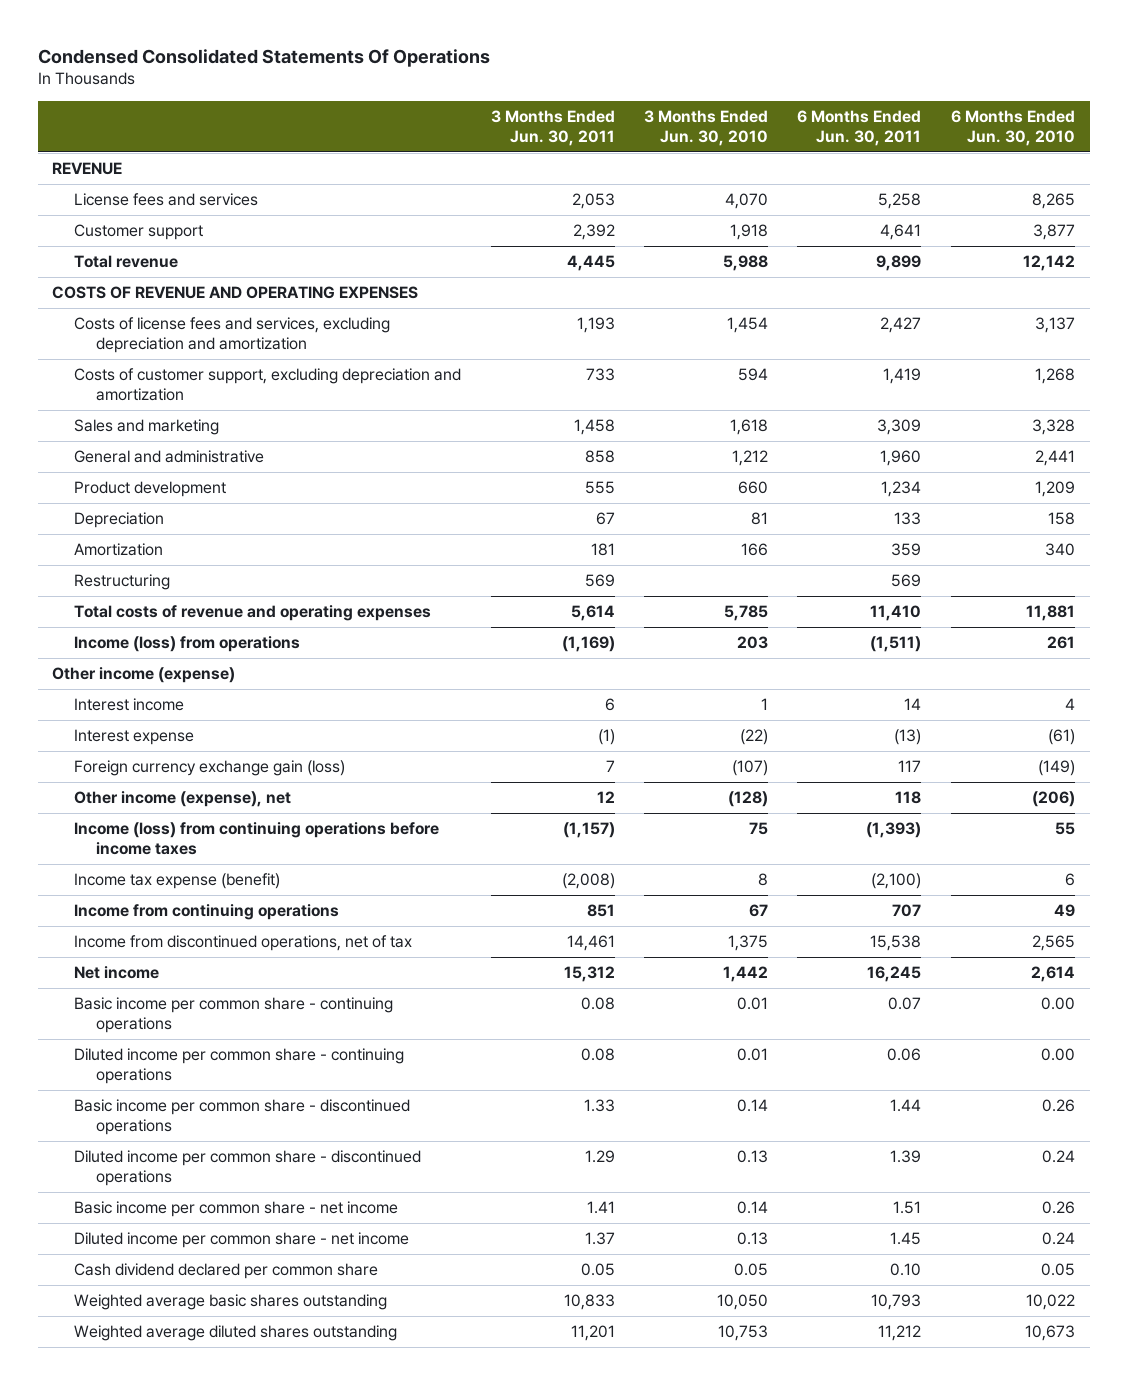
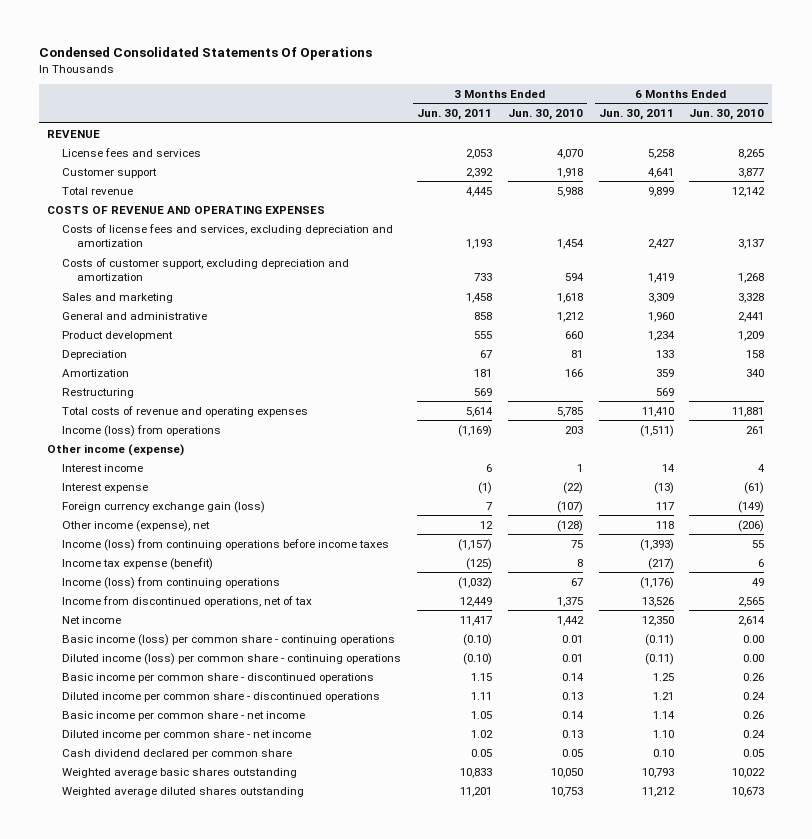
- Income tax expense (benefit) | (2,008) | 8 | (2,100) | 6
- Income from continuing operations | 851 | 67 | 707 | 49
- Income from discontinued operations, net of tax | 14,461 | 1,375 | 15,538 | 2,565
- Net income | 15,312 | 1,442 | 16,245 | 2,614
- Basic income per common share - continuing operations | 0.08 | 0.01 | 0.07 | 0.00
- Diluted income per common share - continuing operations | 0.08 | 0.01 | 0.06 | 0.00
- Basic income per common share - discontinued operations | 1.33 | 0.14 | 1.44 | 0.26
- Diluted income per common share - discontinued operations | 1.29 | 0.13 | 1.39 | 0.24
- Basic income per common share - net income | 1.41 | 0.14 | 1.51 | 0.26
- Diluted income per common share - net income | 1.37 | 0.13 | 1.45 | 0.24
+ Income tax expense (benefit) | (125) | 8 | (217) | 6
+ Income (loss) from continuing operations | (1,032) | 67 | (1,176) | 49
+ Income from discontinued operations, net of tax | 12,449 | 1,375 | 13,526 | 2,565
+ Net income | 11,417 | 1,442 | 12,350 | 2,614
+ Basic income (loss) per common share - continuing operations | (0.10) | 0.01 | (0.11) | 0.00
+ Diluted income (loss) per common share - continuing operations | (0.10) | 0.01 | (0.11) | 0.00
+ Basic income per common share - discontinued operations | 1.15 | 0.14 | 1.25 | 0.26
+ Diluted income per common share - discontinued operations | 1.11 | 0.13 | 1.21 | 0.24
+ Basic income per common share - net income | 1.05 | 0.14 | 1.14 | 0.26
+ Diluted income per common share - net income | 1.02 | 0.13 | 1.10 | 0.24

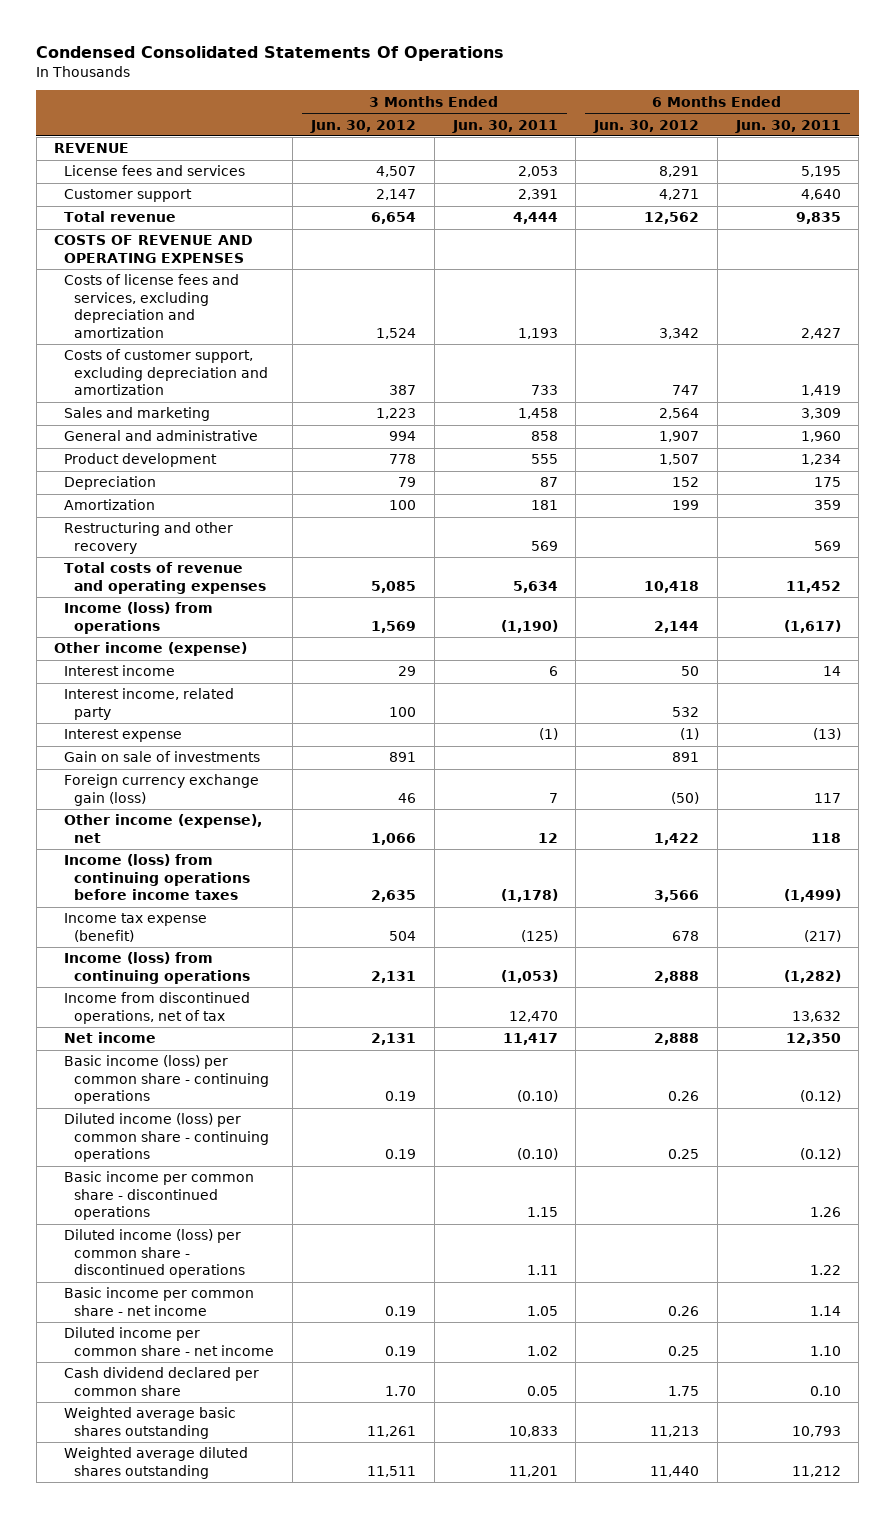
- | 3 Months Ended Jun. 30, 2011 | 3 Months Ended Jun. 30, 2010 | 6 Months Ended Jun. 30, 2011 | 6 Months Ended Jun. 30, 2010
+ | 3 Months Ended Jun. 30, 2012 | 3 Months Ended Jun. 30, 2011 | 6 Months Ended Jun. 30, 2012 | 6 Months Ended Jun. 30, 2011
- License fees and services | 2,053 | 4,070 | 5,258 | 8,265
- Customer support | 2,392 | 1,918 | 4,641 | 3,877
- Total revenue | 4,445 | 5,988 | 9,899 | 12,142
+ License fees and services | 4,507 | 2,053 | 8,291 | 5,195
+ Customer support | 2,147 | 2,391 | 4,271 | 4,640
+ Total revenue | 6,654 | 4,444 | 12,562 | 9,835
- Depreciation | 67 | 81 | 133 | 158
+ Depreciation | 79 | 87 | 152 | 175
- Restructuring | 569 | | 569 |
- Total costs of revenue and operating expenses | 5,614 | 5,785 | 11,410 | 11,881
- Income (loss) from operations | (1,169) | 203 | (1,511) | 261
+ Restructuring and other recovery | | 569 | | 569
+ Total costs of revenue and operating expenses | 5,085 | 5,634 | 10,418 | 11,452
+ Income (loss) from operations | 1,569 | (1,190) | 2,144 | (1,617)
+ Interest income, related party | 100 | | 532 |
+ Gain on sale of investments | 891 | | 891 |
- Income (loss) from continuing operations before income taxes | (1,157) | 75 | (1,393) | 55
+ Income (loss) from continuing operations before income taxes | 2,635 | (1,178) | 3,566 | (1,499)
- Income (loss) from continuing operations | (1,032) | 67 | (1,176) | 49
- Income from discontinued operations, net of tax | 12,449 | 1,375 | 13,526 | 2,565
+ Income (loss) from continuing operations | 2,131 | (1,053) | 2,888 | (1,282)
+ Income from discontinued operations, net of tax | | 12,470 | | 13,632
- Basic income (loss) per common share - continuing operations | (0.10) | 0.01 | (0.11) | 0.00
- Diluted income (loss) per common share - continuing operations | (0.10) | 0.01 | (0.11) | 0.00
- Basic income per common share - discontinued operations | 1.15 | 0.14 | 1.25 | 0.26
- Diluted income per common share - discontinued operations | 1.11 | 0.13 | 1.21 | 0.24
+ Basic income (loss) per common share - continuing operations | 0.19 | (0.10) | 0.26 | (0.12)
+ Diluted income (loss) per common share - continuing operations | 0.19 | (0.10) | 0.25 | (0.12)
+ Basic income per common share - discontinued operations | | 1.15 | | 1.26
+ Diluted income (loss) per common share - discontinued operations | | 1.11 | | 1.22

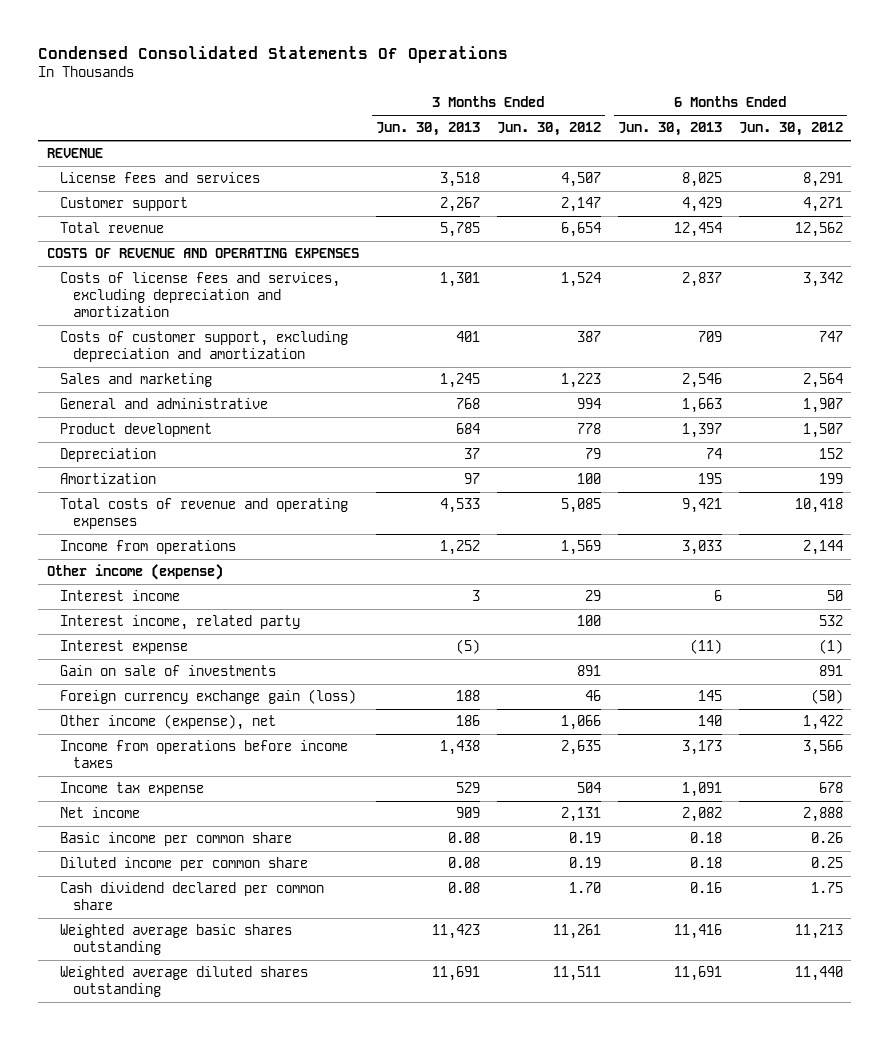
- | 3 Months Ended Jun. 30, 2012 | 3 Months Ended Jun. 30, 2011 | 6 Months Ended Jun. 30, 2012 | 6 Months Ended Jun. 30, 2011
+ | 3 Months Ended Jun. 30, 2013 | 3 Months Ended Jun. 30, 2012 | 6 Months Ended Jun. 30, 2013 | 6 Months Ended Jun. 30, 2012
- Restructuring and other recovery | | 569 | | 569
- Income (loss) from operations | 1,569 | (1,190) | 2,144 | (1,617)
+ Income from operations | 1,252 | 1,569 | 3,033 | 2,144
- Income (loss) from continuing operations before income taxes | 2,635 | (1,178) | 3,566 | (1,499)
- Income tax expense (benefit) | 504 | (125) | 678 | (217)
- Income (loss) from continuing operations | 2,131 | (1,053) | 2,888 | (1,282)
- Income from discontinued operations, net of tax | | 12,470 | | 13,632
+ Income from operations before income taxes | 1,438 | 2,635 | 3,173 | 3,566
+ Income tax expense | 529 | 504 | 1,091 | 678
- Basic income (loss) per common share - continuing operations | 0.19 | (0.10) | 0.26 | (0.12)
- Diluted income (loss) per common share - continuing operations | 0.19 | (0.10) | 0.25 | (0.12)
- Basic income per common share - discontinued operations | | 1.15 | | 1.26
- Diluted income (loss) per common share - discontinued operations | | 1.11 | | 1.22
- Basic income per common share - net income | 0.19 | 1.05 | 0.26 | 1.14
- Diluted income per common share - net income | 0.19 | 1.02 | 0.25 | 1.10
+ Basic income per common share | 0.08 | 0.19 | 0.18 | 0.26
+ Diluted income per common share | 0.08 | 0.19 | 0.18 | 0.25

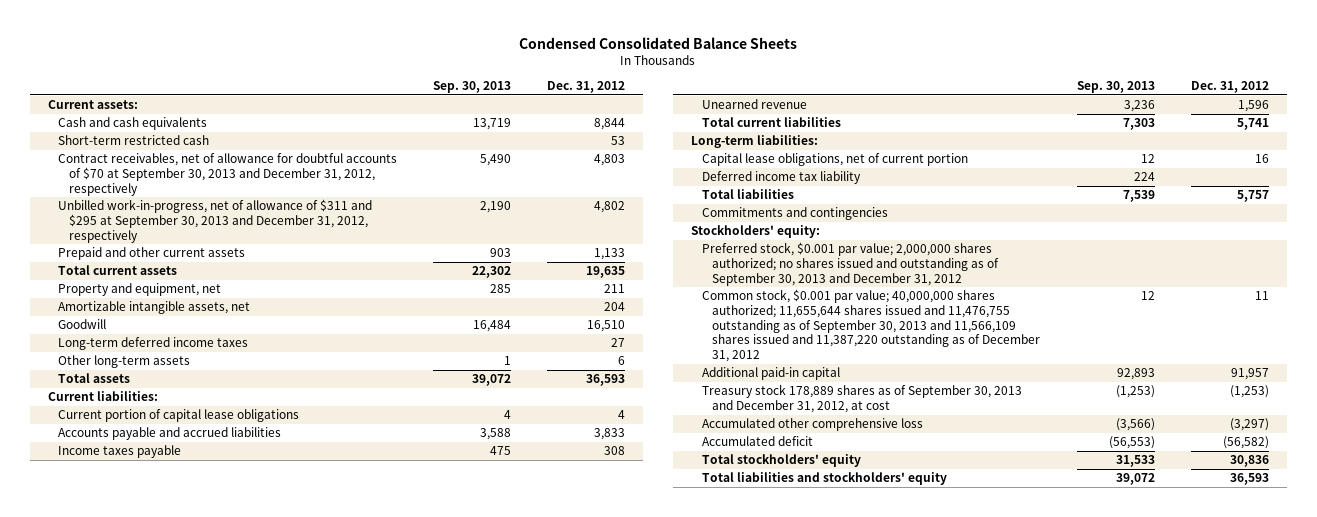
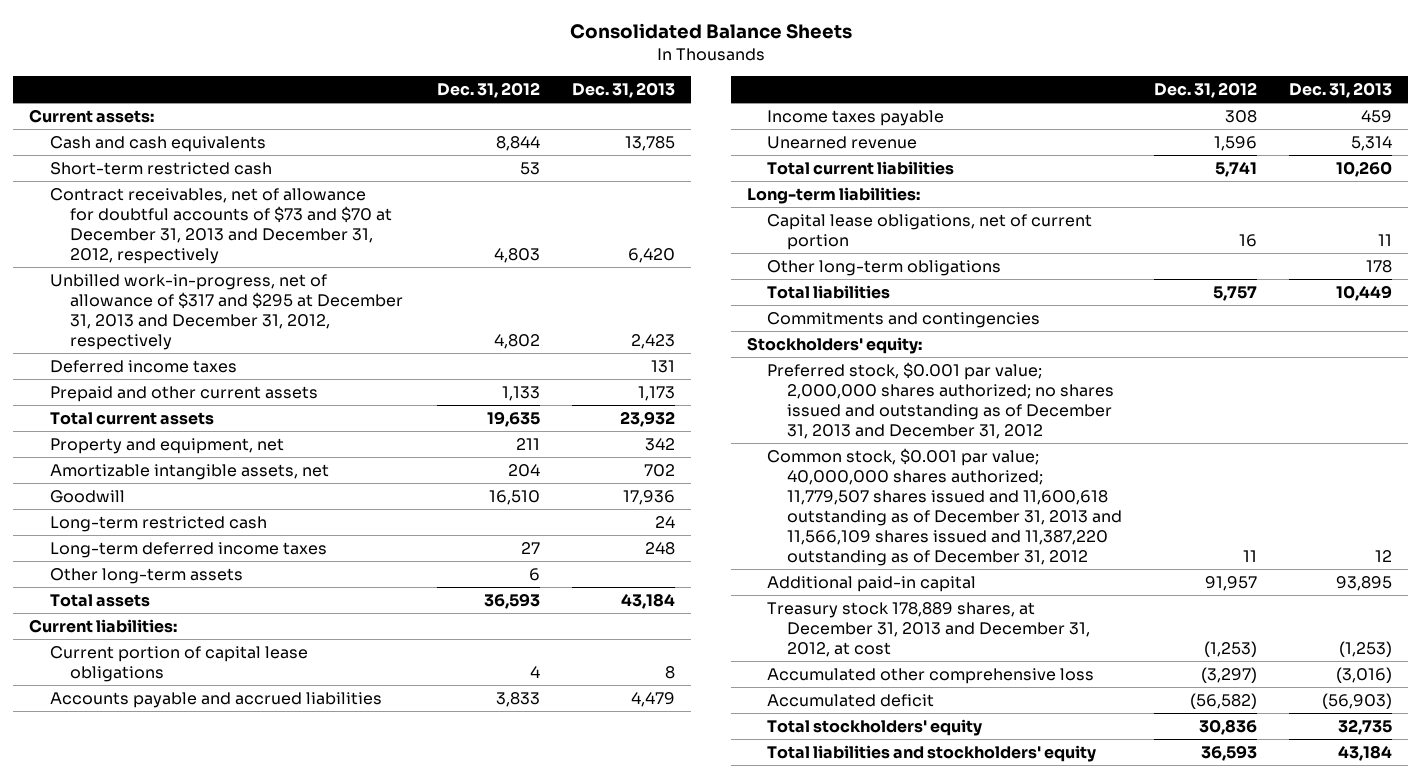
- Condensed Consolidated Balance Sheets
+ Consolidated Balance Sheets
- | Sep. 30, 2013 | Dec. 31, 2012
+ | Dec. 31, 2012 | Dec. 31, 2013
- Contract receivables, net of allowance for doubtful accounts of $70 at September 30, 2013 and December 31, 2012, respectively | 5,490 | 4,803
- Unbilled work-in-progress, net of allowance of $311 and $295 at September 30, 2013 and December 31, 2012, respectively | 2,190 | 4,802
+ Contract receivables, net of allowance for doubtful accounts of $73 and $70 at December 31, 2013 and December 31, 2012, respectively | 4,803 | 6,420
+ Unbilled work-in-progress, net of allowance of $317 and $295 at December 31, 2013 and December 31, 2012, respectively | 4,802 | 2,423
+ Deferred income taxes | | 131
+ Long-term restricted cash | | 24
- Deferred income tax liability | 224 |
+ Other long-term obligations | | 178
- Preferred stock, $0.001 par value; 2,000,000 shares authorized; no shares issued and outstanding as of September 30, 2013 and December 31, 2012
- Common stock, $0.001 par value; 40,000,000 shares authorized; 11,655,644 shares issued and 11,476,755 outstanding as of September 30, 2013 and 11,566,109 shares issued and 11,387,220 outstanding as of December 31, 2012 | 12 | 11
+ Preferred stock, $0.001 par value; 2,000,000 shares authorized; no shares issued and outstanding as of December 31, 2013 and December 31, 2012
+ Common stock, $0.001 par value; 40,000,000 shares authorized; 11,779,507 shares issued and 11,600,618 outstanding as of December 31, 2013 and 11,566,109 shares issued and 11,387,220 outstanding as of December 31, 2012 | 11 | 12
- Treasury stock 178,889 shares as of September 30, 2013 and December 31, 2012, at cost | (1,253) | (1,253)
+ Treasury stock 178,889 shares, at December 31, 2013 and December 31, 2012, at cost | (1,253) | (1,253)

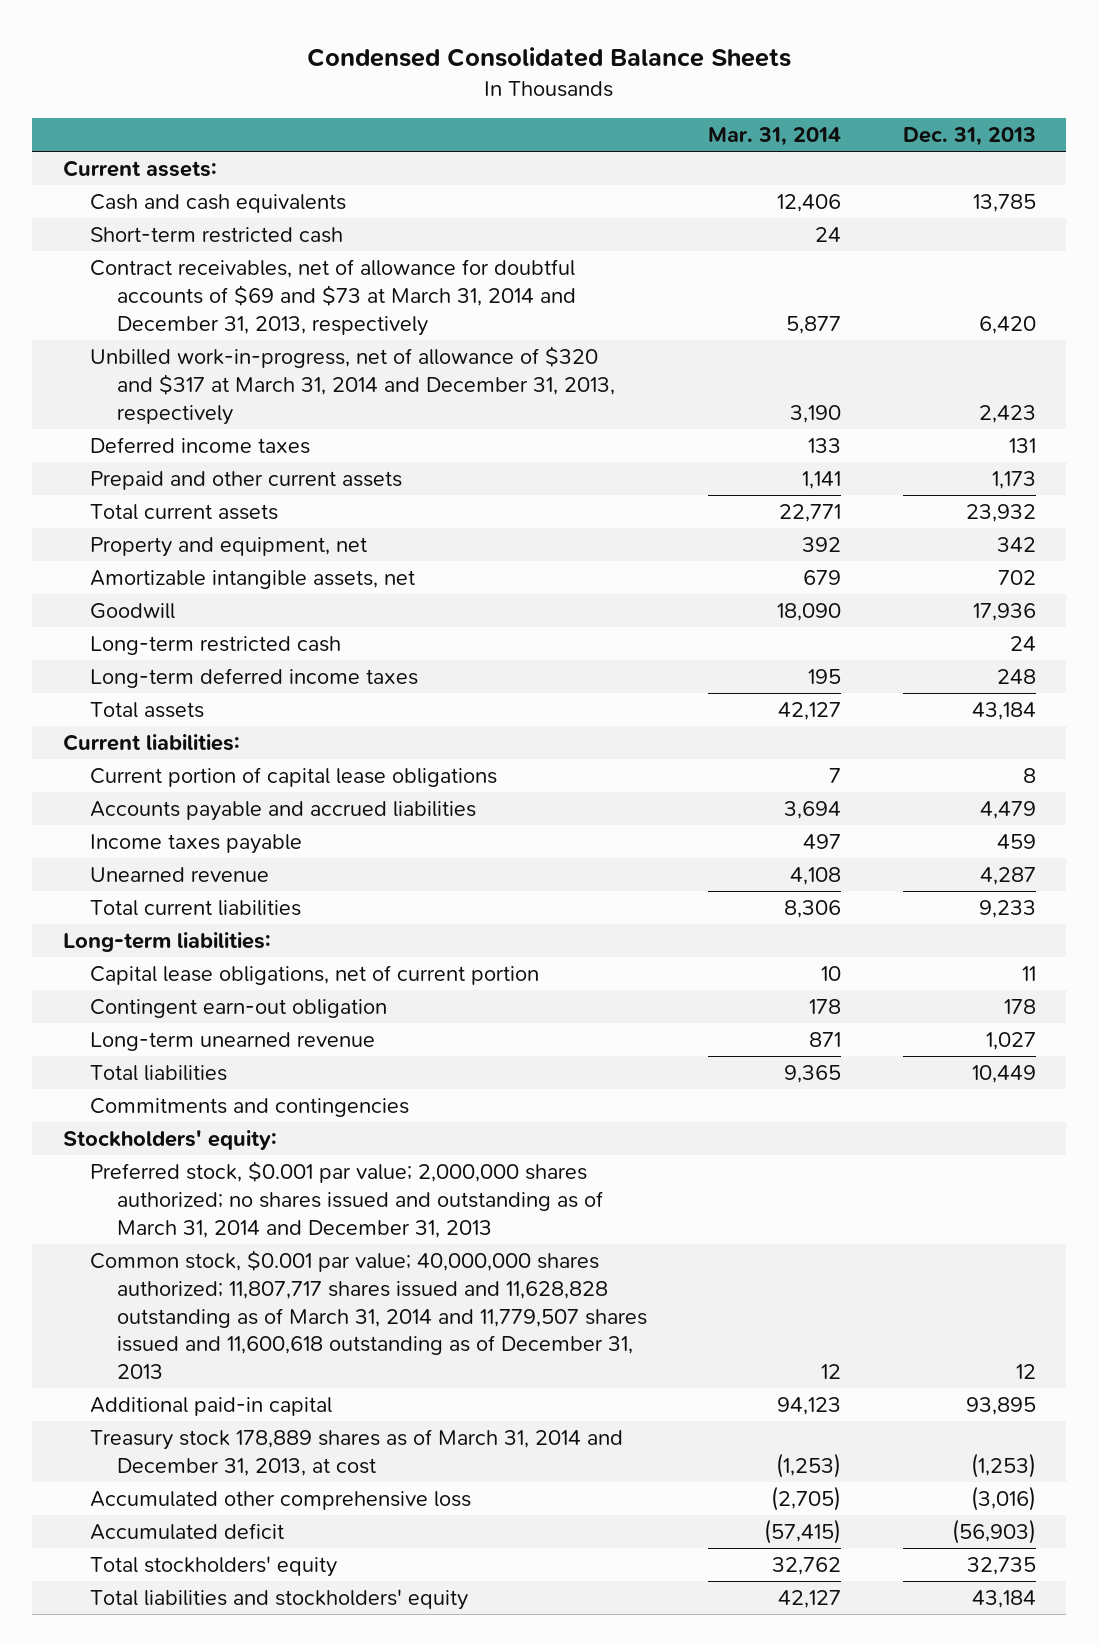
- Consolidated Balance Sheets
+ Condensed Consolidated Balance Sheets
- | Dec. 31, 2012 | Dec. 31, 2013
+ | Mar. 31, 2014 | Dec. 31, 2013
- Contract receivables, net of allowance for doubtful accounts of $73 and $70 at December 31, 2013 and December 31, 2012, respectively | 4,803 | 6,420
- Unbilled work-in-progress, net of allowance of $317 and $295 at December 31, 2013 and December 31, 2012, respectively | 4,802 | 2,423
+ Contract receivables, net of allowance for doubtful accounts of $69 and $73 at March 31, 2014 and December 31, 2013, respectively | 5,877 | 6,420
+ Unbilled work-in-progress, net of allowance of $320 and $317 at March 31, 2014 and December 31, 2013, respectively | 3,190 | 2,423
- Other long-term assets | 6 |
- Unearned revenue | 1,596 | 5,314
- Total current liabilities | 5,741 | 10,260
+ Unearned revenue | 4,108 | 4,287
+ Total current liabilities | 8,306 | 9,233
- Other long-term obligations | | 178
+ Contingent earn-out obligation | 178 | 178
+ Long-term unearned revenue | 871 | 1,027
- Preferred stock, $0.001 par value; 2,000,000 shares authorized; no shares issued and outstanding as of December 31, 2013 and December 31, 2012
- Common stock, $0.001 par value; 40,000,000 shares authorized; 11,779,507 shares issued and 11,600,618 outstanding as of December 31, 2013 and 11,566,109 shares issued and 11,387,220 outstanding as of December 31, 2012 | 11 | 12
+ Preferred stock, $0.001 par value; 2,000,000 shares authorized; no shares issued and outstanding as of March 31, 2014 and December 31, 2013
+ Common stock, $0.001 par value; 40,000,000 shares authorized; 11,807,717 shares issued and 11,628,828 outstanding as of March 31, 2014 and 11,779,507 shares issued and 11,600,618 outstanding as of December 31, 2013 | 12 | 12
- Treasury stock 178,889 shares, at December 31, 2013 and December 31, 2012, at cost | (1,253) | (1,253)
+ Treasury stock 178,889 shares as of March 31, 2014 and December 31, 2013, at cost | (1,253) | (1,253)

